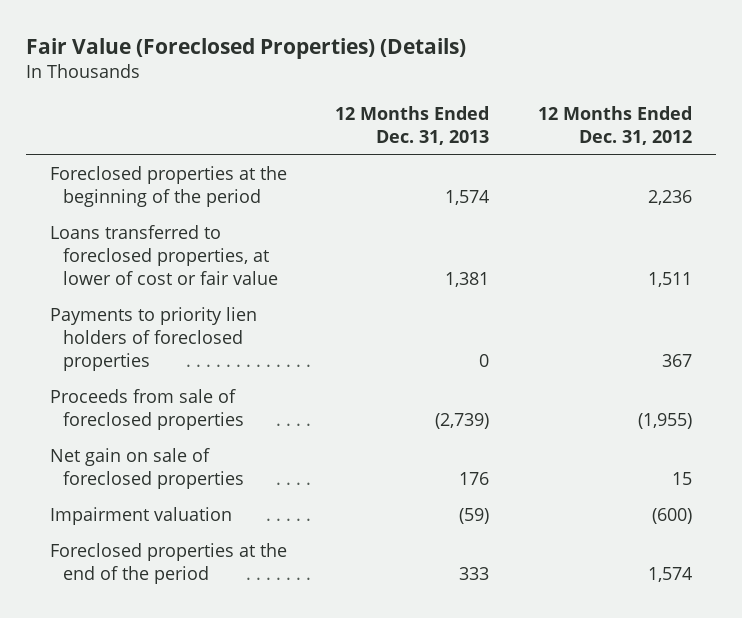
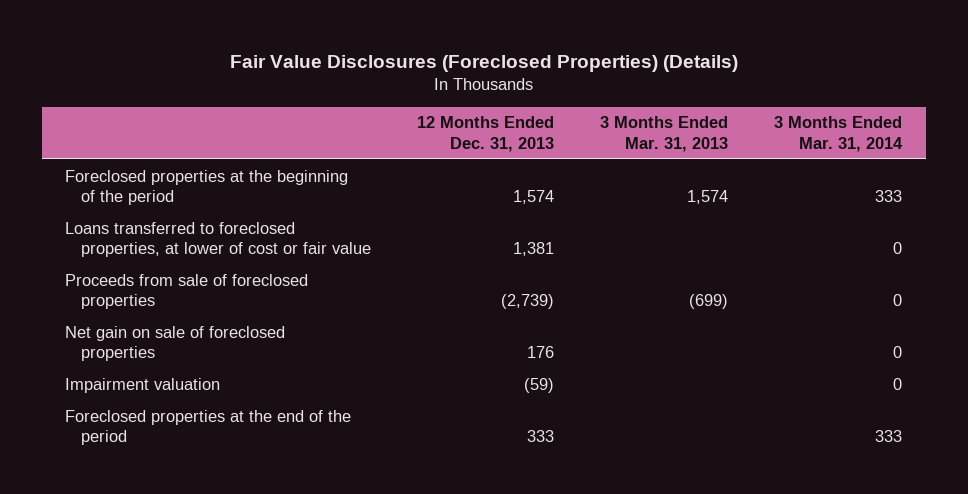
- Fair Value (Foreclosed Properties) (Details)
+ Fair Value Disclosures (Foreclosed Properties) (Details)
- | 12 Months Ended Dec. 31, 2013 | 12 Months Ended Dec. 31, 2012
+ | 12 Months Ended Dec. 31, 2013 | 3 Months Ended Mar. 31, 2013 | 3 Months Ended Mar. 31, 2014
- Payments to priority lien holders of foreclosed properties | 0 | 367

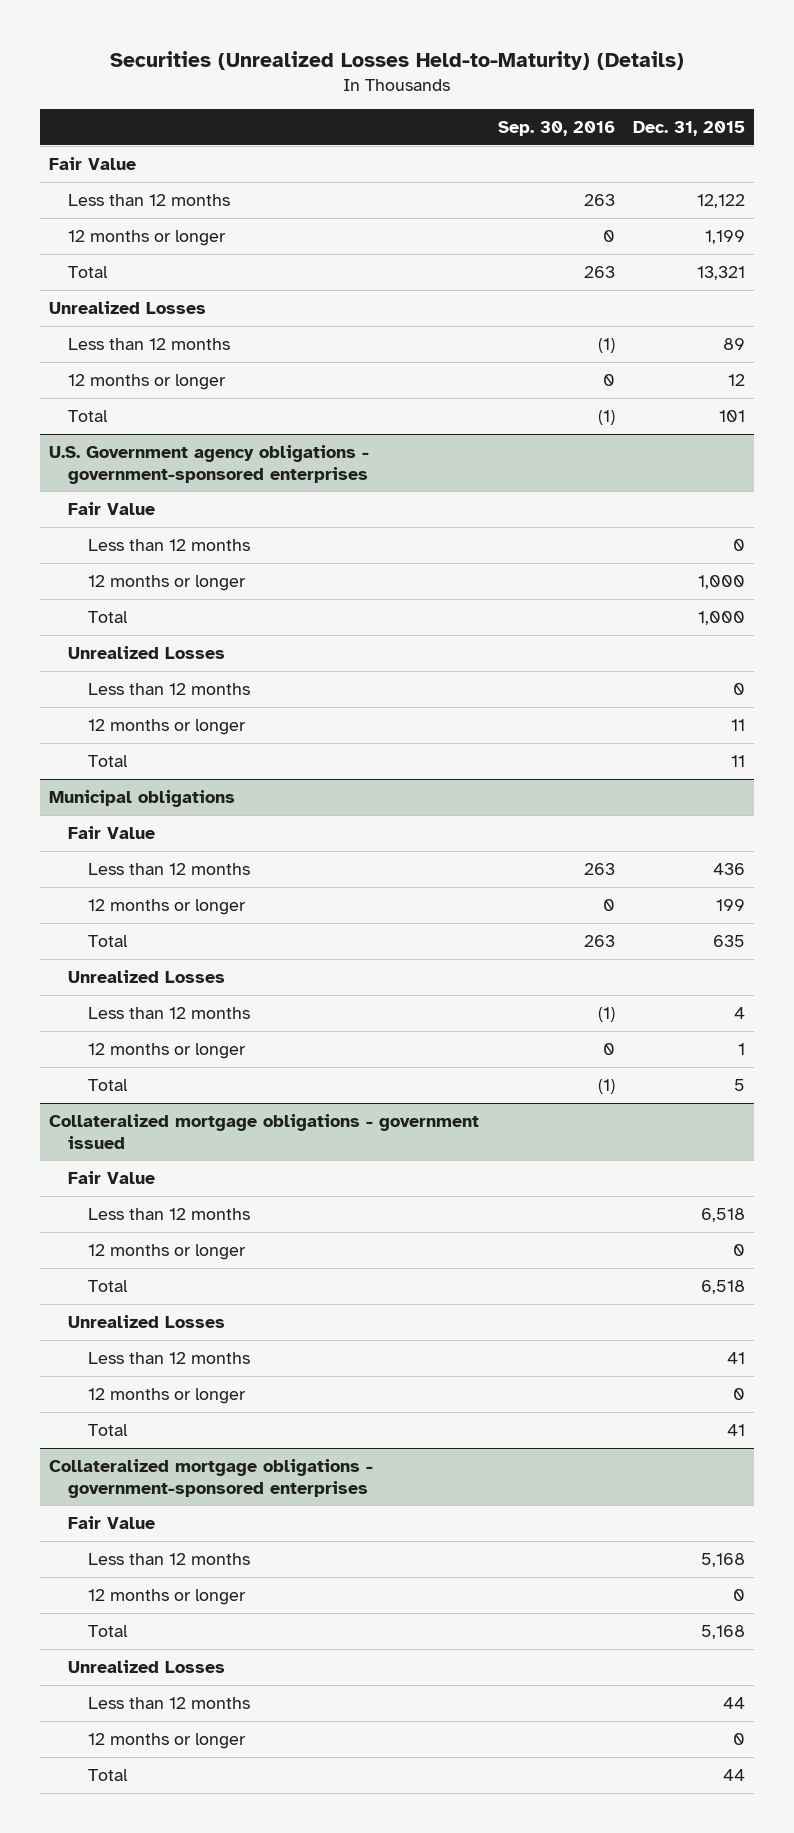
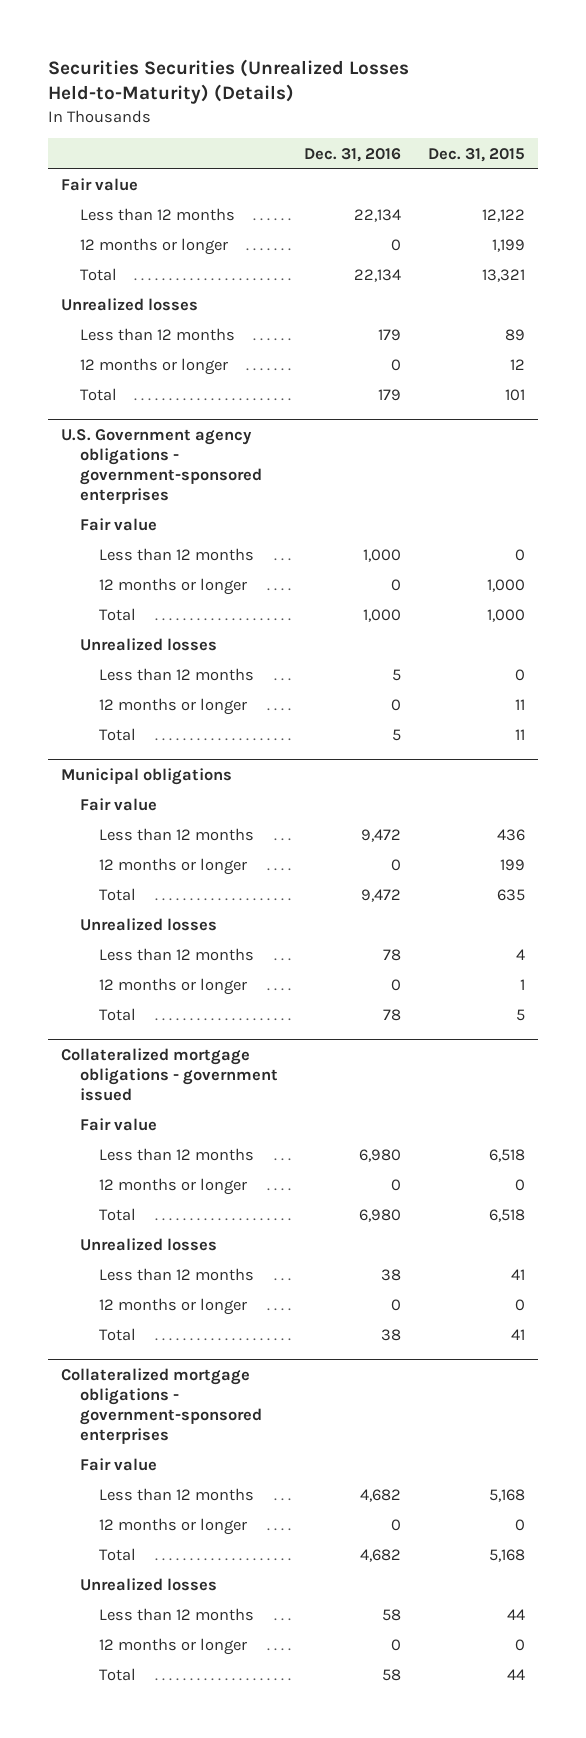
- Securities (Unrealized Losses Held-to-Maturity) (Details)
+ Securities Securities (Unrealized Losses Held-to-Maturity) (Details)
- | Sep. 30, 2016 | Dec. 31, 2015
+ | Dec. 31, 2016 | Dec. 31, 2015
- Fair Value
+ Fair value
- Unrealized Losses
+ Unrealized losses
@ U.S. Government agency obligations - government-sponsored enterprises
- Fair Value
+ Fair value
- Unrealized Losses
+ Unrealized losses
@ Municipal obligations
- Fair Value
+ Fair value
- Unrealized Losses
+ Unrealized losses
@ Collateralized mortgage obligations - government issued
- Fair Value
+ Fair value
- Unrealized Losses
+ Unrealized losses
@ Collateralized mortgage obligations - government-sponsored enterprises
- Fair Value
+ Fair value
- Unrealized Losses
+ Unrealized losses

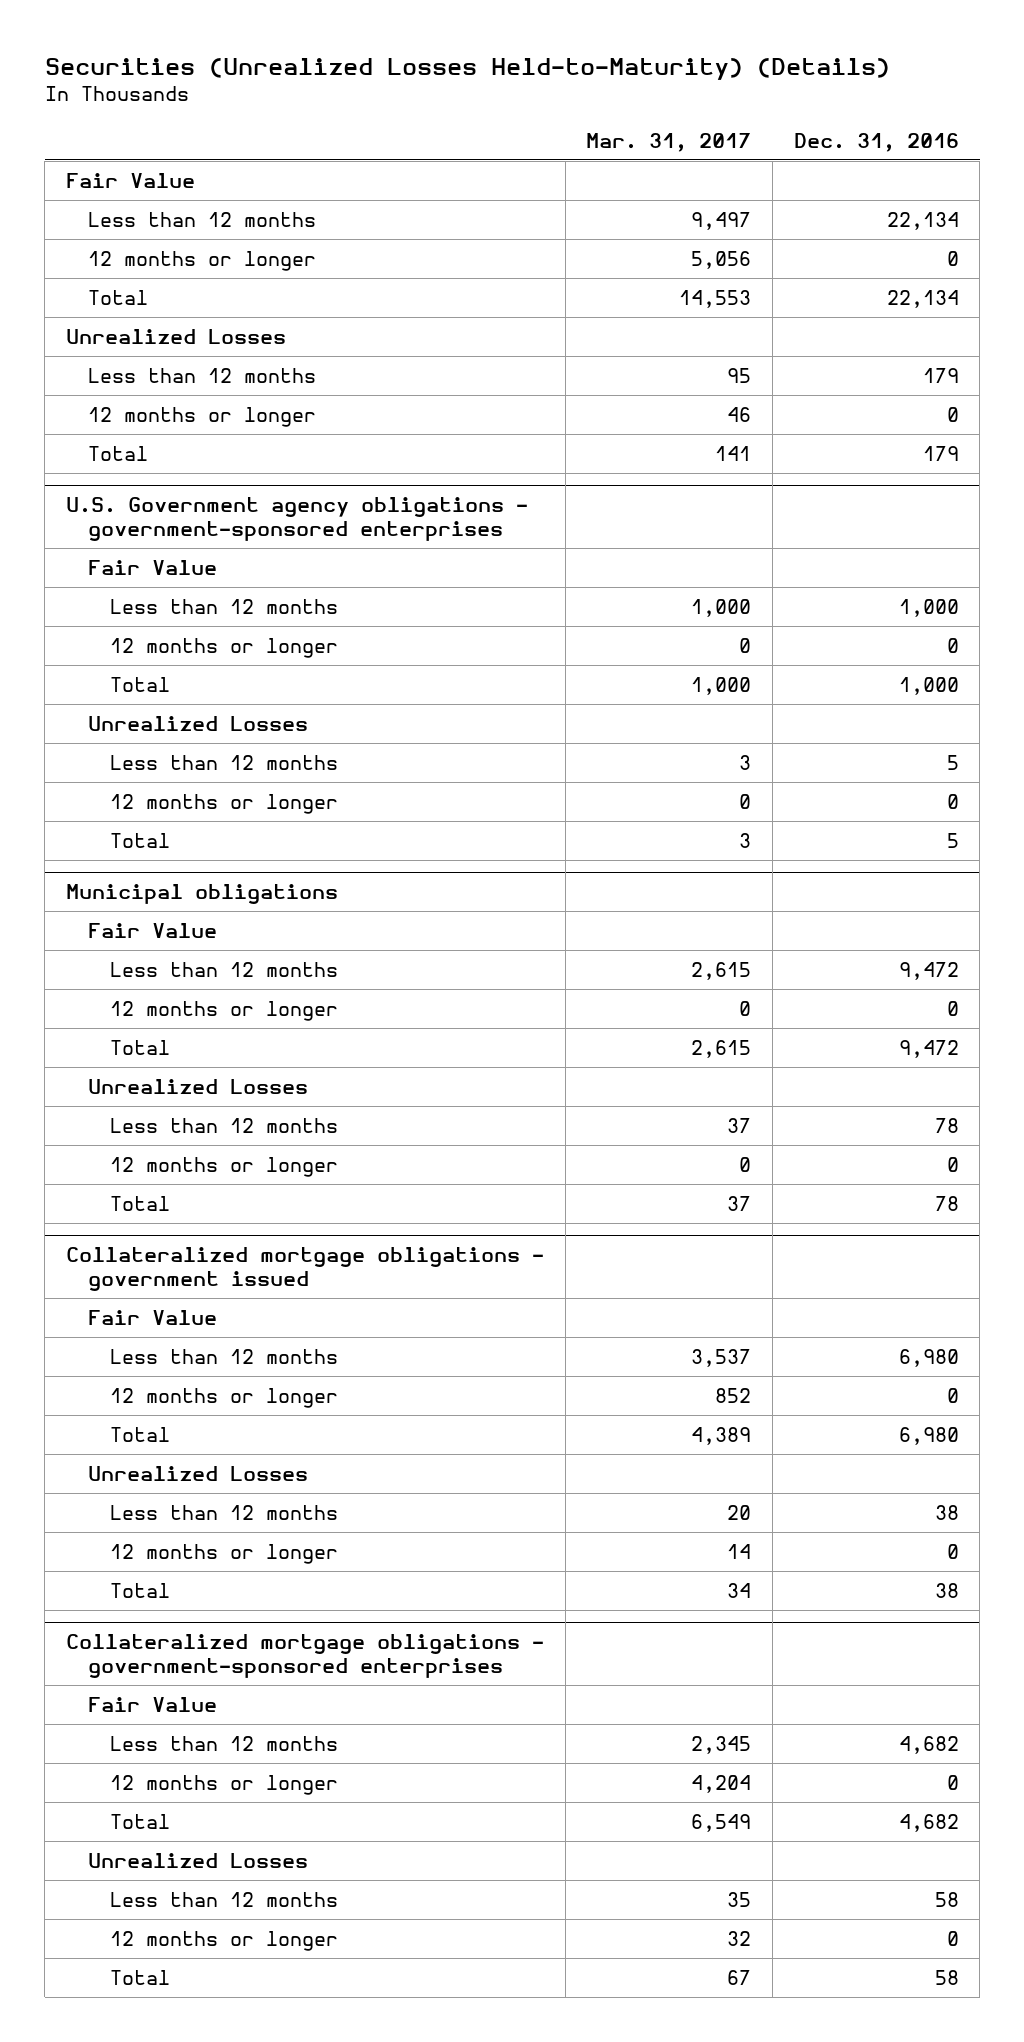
- Securities Securities (Unrealized Losses Held-to-Maturity) (Details)
+ Securities (Unrealized Losses Held-to-Maturity) (Details)
- | Dec. 31, 2016 | Dec. 31, 2015
+ | Mar. 31, 2017 | Dec. 31, 2016
- Fair value
+ Fair Value
- Unrealized losses
+ Unrealized Losses
@ U.S. Government agency obligations - government-sponsored enterprises
- Fair value
+ Fair Value
- Unrealized losses
+ Unrealized Losses
@ Municipal obligations
- Fair value
+ Fair Value
- Unrealized losses
+ Unrealized Losses
@ Collateralized mortgage obligations - government issued
- Fair value
+ Fair Value
- Unrealized losses
+ Unrealized Losses
@ Collateralized mortgage obligations - government-sponsored enterprises
- Fair value
+ Fair Value
- Unrealized losses
+ Unrealized Losses

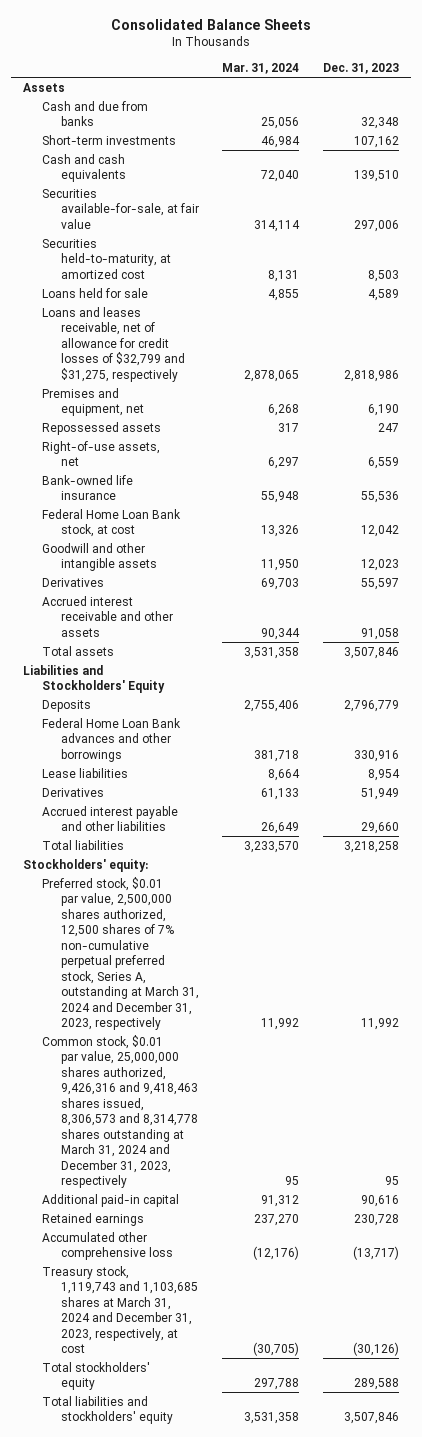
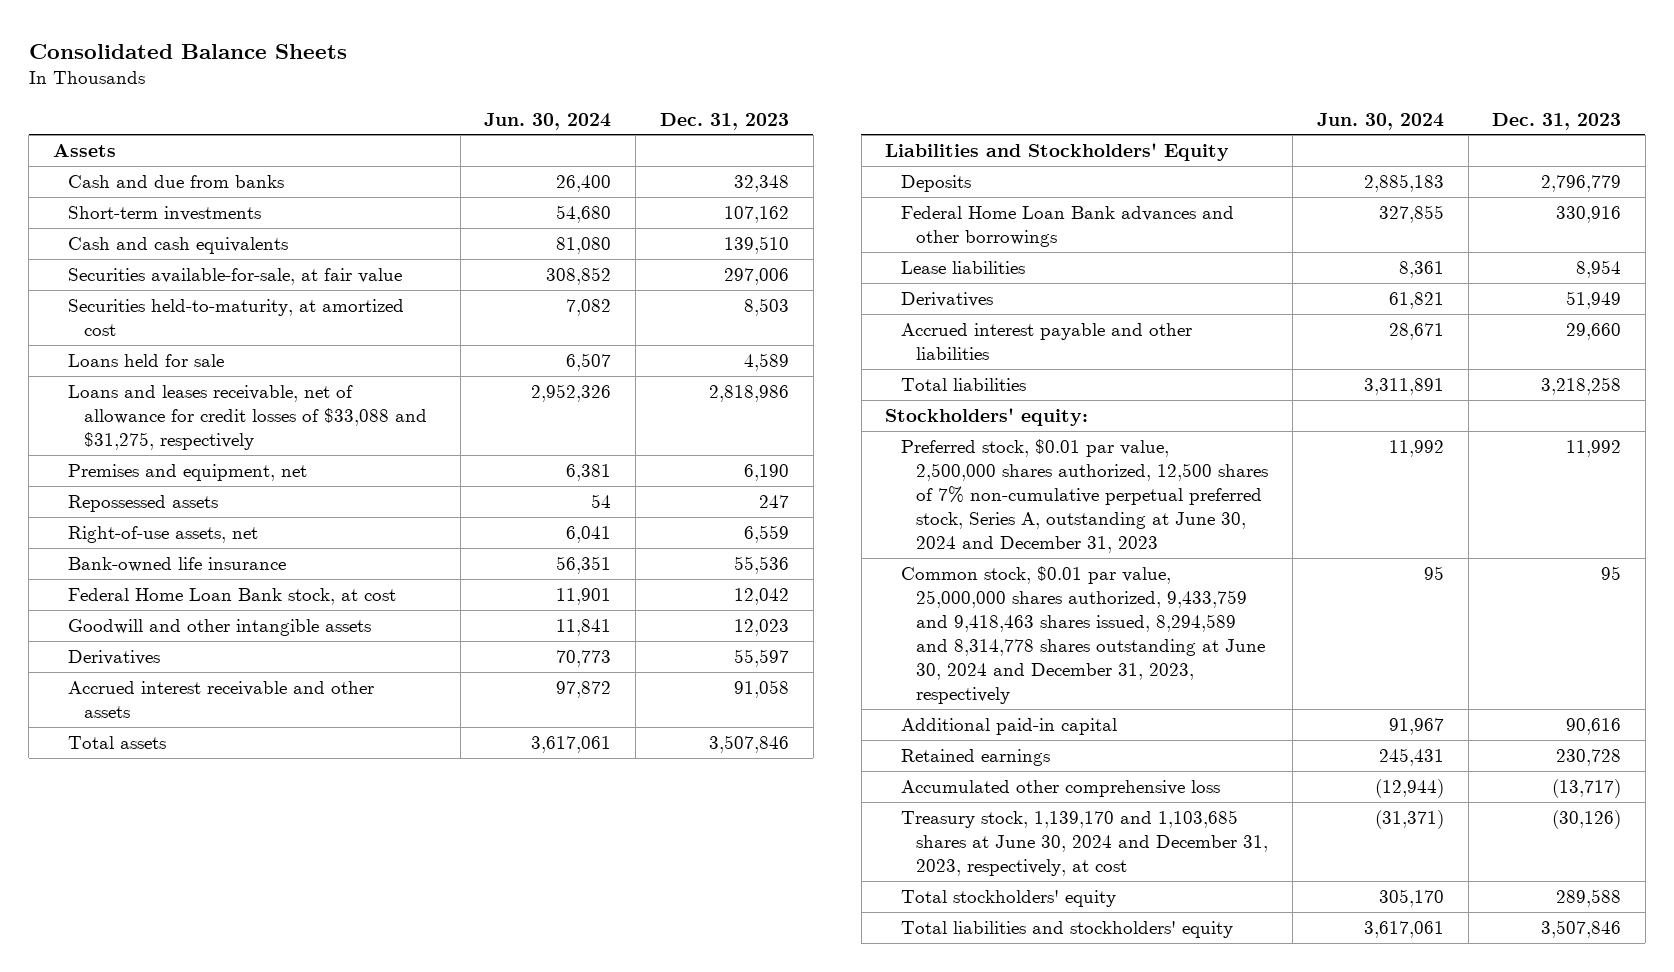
- | Mar. 31, 2024 | Dec. 31, 2023
+ | Jun. 30, 2024 | Dec. 31, 2023
- Loans and leases receivable, net of allowance for credit losses of $32,799 and $31,275, respectively | 2,878,065 | 2,818,986
+ Loans and leases receivable, net of allowance for credit losses of $33,088 and $31,275, respectively | 2,952,326 | 2,818,986
- Preferred stock, $0.01 par value, 2,500,000 shares authorized, 12,500 shares of 7% non-cumulative perpetual preferred stock, Series A, outstanding at March 31, 2024 and December 31, 2023, respectively | 11,992 | 11,992
- Common stock, $0.01 par value, 25,000,000 shares authorized, 9,426,316 and 9,418,463 shares issued, 8,306,573 and 8,314,778 shares outstanding at March 31, 2024 and December 31, 2023, respectively | 95 | 95
+ Preferred stock, $0.01 par value, 2,500,000 shares authorized, 12,500 shares of 7% non-cumulative perpetual preferred stock, Series A, outstanding at June 30, 2024 and December 31, 2023 | 11,992 | 11,992
+ Common stock, $0.01 par value, 25,000,000 shares authorized, 9,433,759 and 9,418,463 shares issued, 8,294,589 and 8,314,778 shares outstanding at June 30, 2024 and December 31, 2023, respectively | 95 | 95
- Treasury stock, 1,119,743 and 1,103,685 shares at March 31, 2024 and December 31, 2023, respectively, at cost | (30,705) | (30,126)
+ Treasury stock, 1,139,170 and 1,103,685 shares at June 30, 2024 and December 31, 2023, respectively, at cost | (31,371) | (30,126)

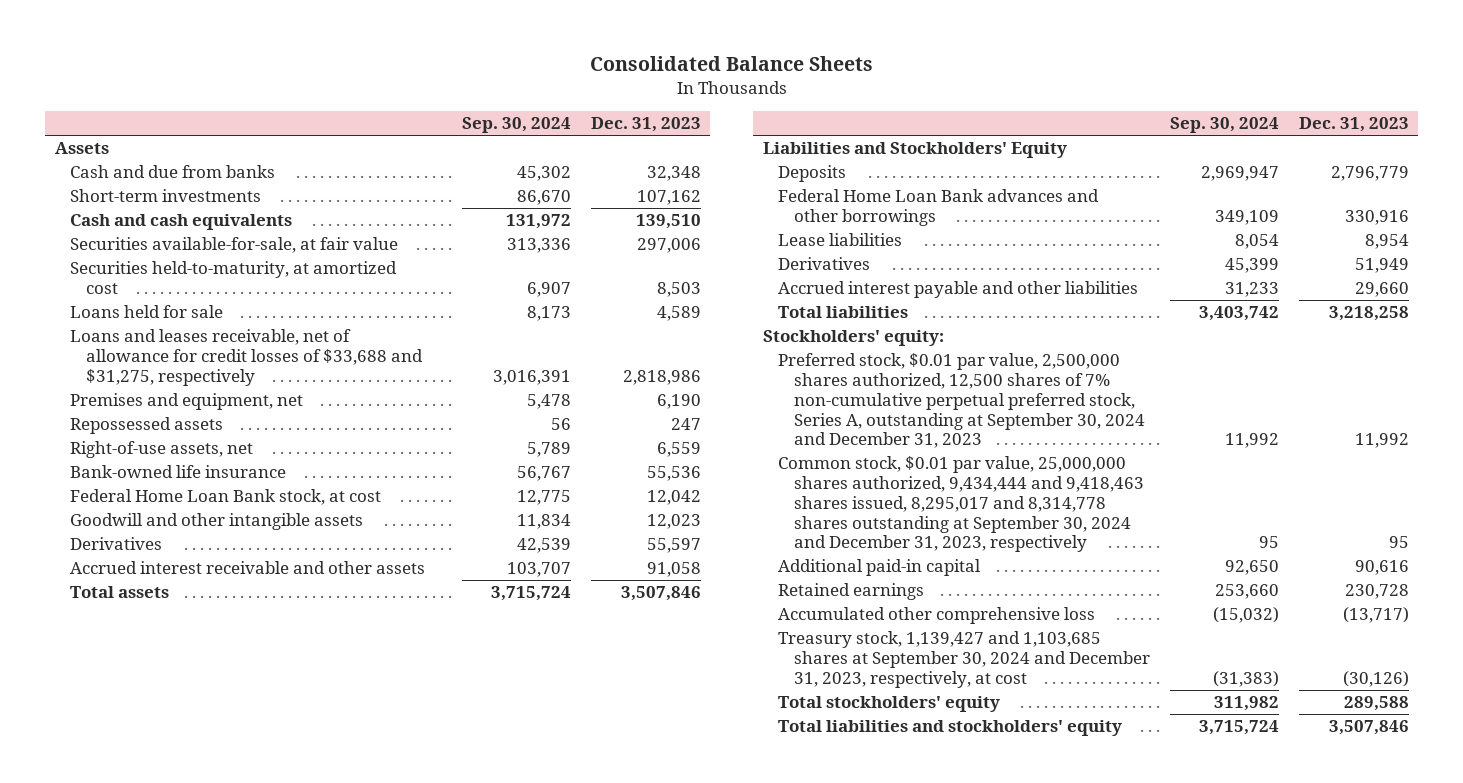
- | Jun. 30, 2024 | Dec. 31, 2023
+ | Sep. 30, 2024 | Dec. 31, 2023
- Loans and leases receivable, net of allowance for credit losses of $33,088 and $31,275, respectively | 2,952,326 | 2,818,986
+ Loans and leases receivable, net of allowance for credit losses of $33,688 and $31,275, respectively | 3,016,391 | 2,818,986
- Preferred stock, $0.01 par value, 2,500,000 shares authorized, 12,500 shares of 7% non-cumulative perpetual preferred stock, Series A, outstanding at June 30, 2024 and December 31, 2023 | 11,992 | 11,992
- Common stock, $0.01 par value, 25,000,000 shares authorized, 9,433,759 and 9,418,463 shares issued, 8,294,589 and 8,314,778 shares outstanding at June 30, 2024 and December 31, 2023, respectively | 95 | 95
+ Preferred stock, $0.01 par value, 2,500,000 shares authorized, 12,500 shares of 7% non-cumulative perpetual preferred stock, Series A, outstanding at September 30, 2024 and December 31, 2023 | 11,992 | 11,992
+ Common stock, $0.01 par value, 25,000,000 shares authorized, 9,434,444 and 9,418,463 shares issued, 8,295,017 and 8,314,778 shares outstanding at September 30, 2024 and December 31, 2023, respectively | 95 | 95
- Treasury stock, 1,139,170 and 1,103,685 shares at June 30, 2024 and December 31, 2023, respectively, at cost | (31,371) | (30,126)
+ Treasury stock, 1,139,427 and 1,103,685 shares at September 30, 2024 and December 31, 2023, respectively, at cost | (31,383) | (30,126)

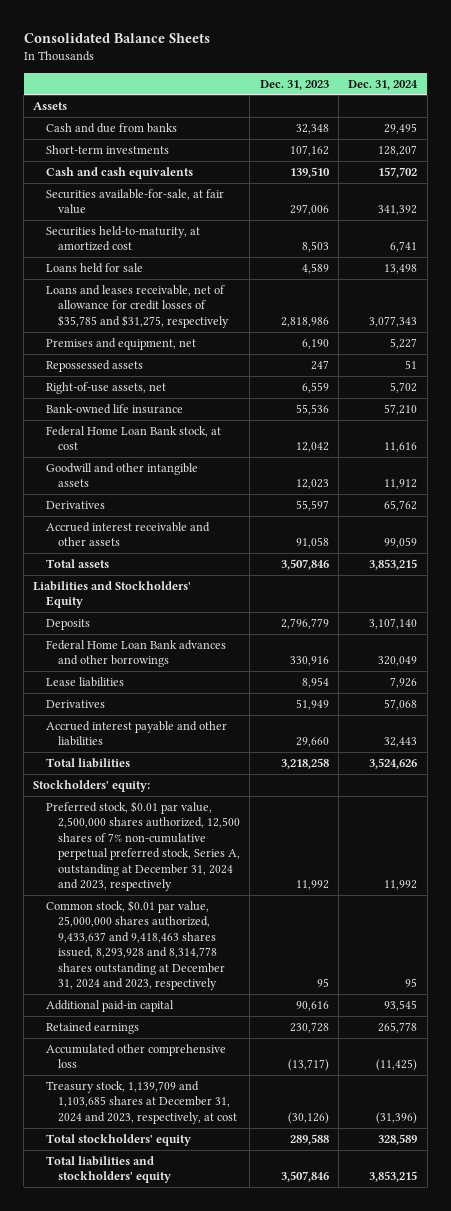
- | Sep. 30, 2024 | Dec. 31, 2023
+ | Dec. 31, 2023 | Dec. 31, 2024
- Loans and leases receivable, net of allowance for credit losses of $33,688 and $31,275, respectively | 3,016,391 | 2,818,986
+ Loans and leases receivable, net of allowance for credit losses of $35,785 and $31,275, respectively | 2,818,986 | 3,077,343
- Preferred stock, $0.01 par value, 2,500,000 shares authorized, 12,500 shares of 7% non-cumulative perpetual preferred stock, Series A, outstanding at September 30, 2024 and December 31, 2023 | 11,992 | 11,992
- Common stock, $0.01 par value, 25,000,000 shares authorized, 9,434,444 and 9,418,463 shares issued, 8,295,017 and 8,314,778 shares outstanding at September 30, 2024 and December 31, 2023, respectively | 95 | 95
+ Preferred stock, $0.01 par value, 2,500,000 shares authorized, 12,500 shares of 7% non-cumulative perpetual preferred stock, Series A, outstanding at December 31, 2024 and 2023, respectively | 11,992 | 11,992
+ Common stock, $0.01 par value, 25,000,000 shares authorized, 9,433,637 and 9,418,463 shares issued, 8,293,928 and 8,314,778 shares outstanding at December 31, 2024 and 2023, respectively | 95 | 95
- Treasury stock, 1,139,427 and 1,103,685 shares at September 30, 2024 and December 31, 2023, respectively, at cost | (31,383) | (30,126)
+ Treasury stock, 1,139,709 and 1,103,685 shares at December 31, 2024 and 2023, respectively, at cost | (30,126) | (31,396)

